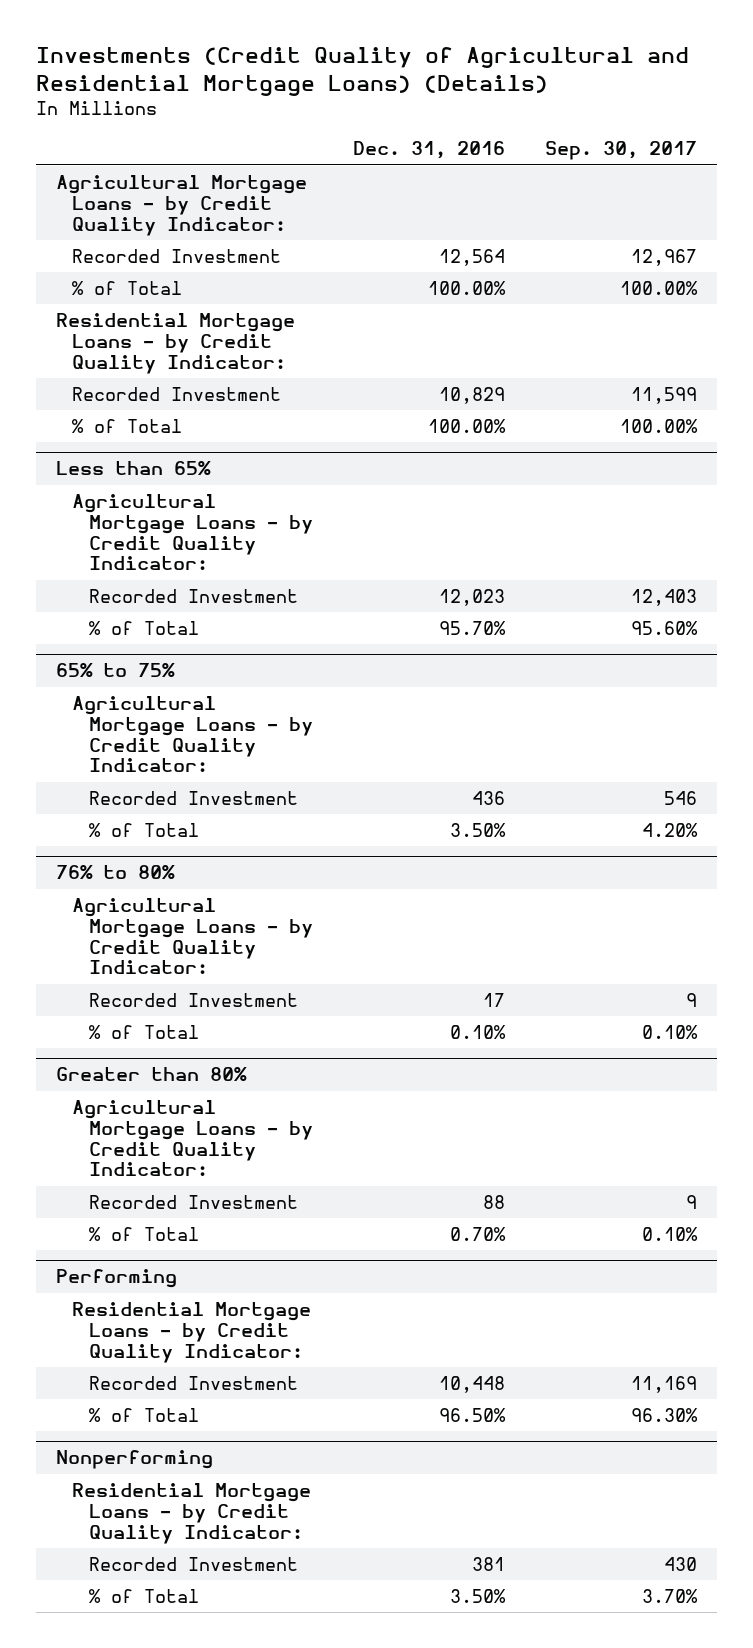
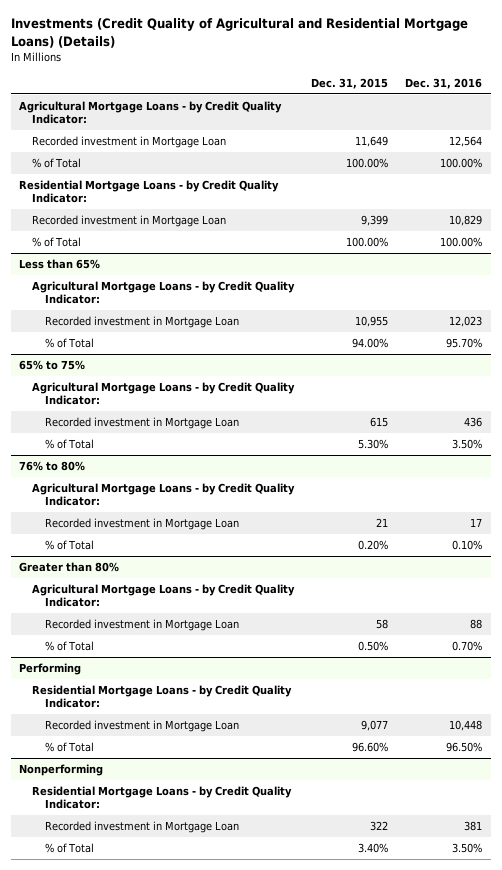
- | Dec. 31, 2016 | Sep. 30, 2017
+ | Dec. 31, 2015 | Dec. 31, 2016
- Recorded Investment | 12,564 | 12,967
+ Recorded investment in Mortgage Loan | 11,649 | 12,564
- Recorded Investment | 10,829 | 11,599
+ Recorded investment in Mortgage Loan | 9,399 | 10,829
@ Less than 65%
- Recorded Investment | 12,023 | 12,403
+ Recorded investment in Mortgage Loan | 10,955 | 12,023
@ 65% to 75%
- Recorded Investment | 436 | 546
+ Recorded investment in Mortgage Loan | 615 | 436
@ 76% to 80%
- Recorded Investment | 17 | 9
+ Recorded investment in Mortgage Loan | 21 | 17
@ Greater than 80%
- Recorded Investment | 88 | 9
+ Recorded investment in Mortgage Loan | 58 | 88
@ Performing
- Recorded Investment | 10,448 | 11,169
+ Recorded investment in Mortgage Loan | 9,077 | 10,448
@ Nonperforming
- Recorded Investment | 381 | 430
+ Recorded investment in Mortgage Loan | 322 | 381

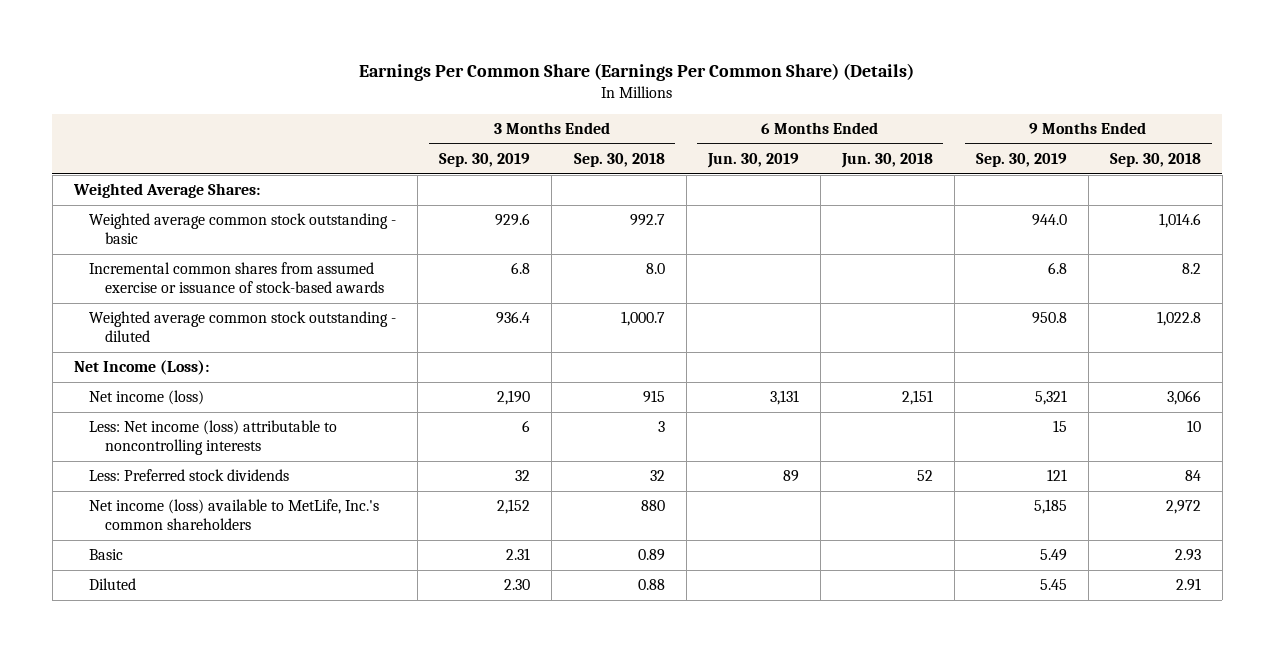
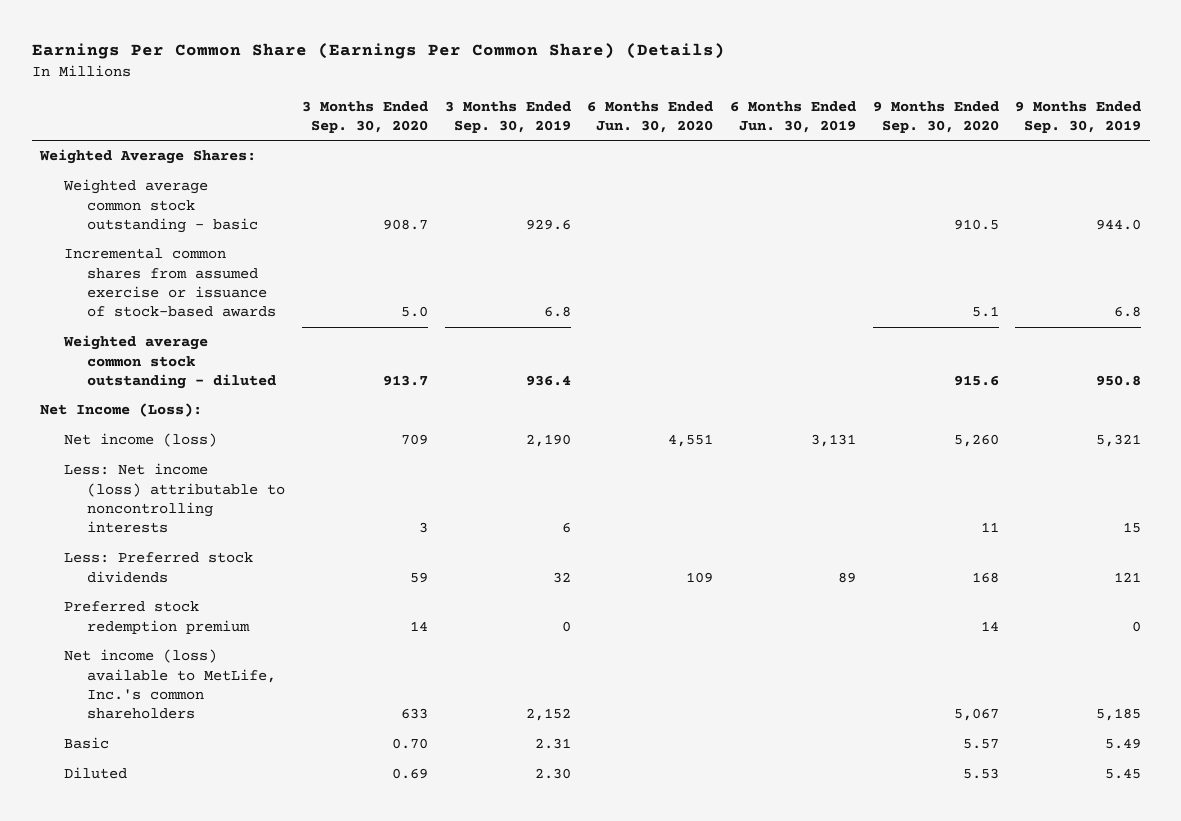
- | 3 Months Ended Sep. 30, 2019 | 3 Months Ended Sep. 30, 2018 | 6 Months Ended Jun. 30, 2019 | 6 Months Ended Jun. 30, 2018 | 9 Months Ended Sep. 30, 2019 | 9 Months Ended Sep. 30, 2018
+ | 3 Months Ended Sep. 30, 2020 | 3 Months Ended Sep. 30, 2019 | 6 Months Ended Jun. 30, 2020 | 6 Months Ended Jun. 30, 2019 | 9 Months Ended Sep. 30, 2020 | 9 Months Ended Sep. 30, 2019
+ Preferred stock redemption premium | 14 | 0 | | | 14 | 0

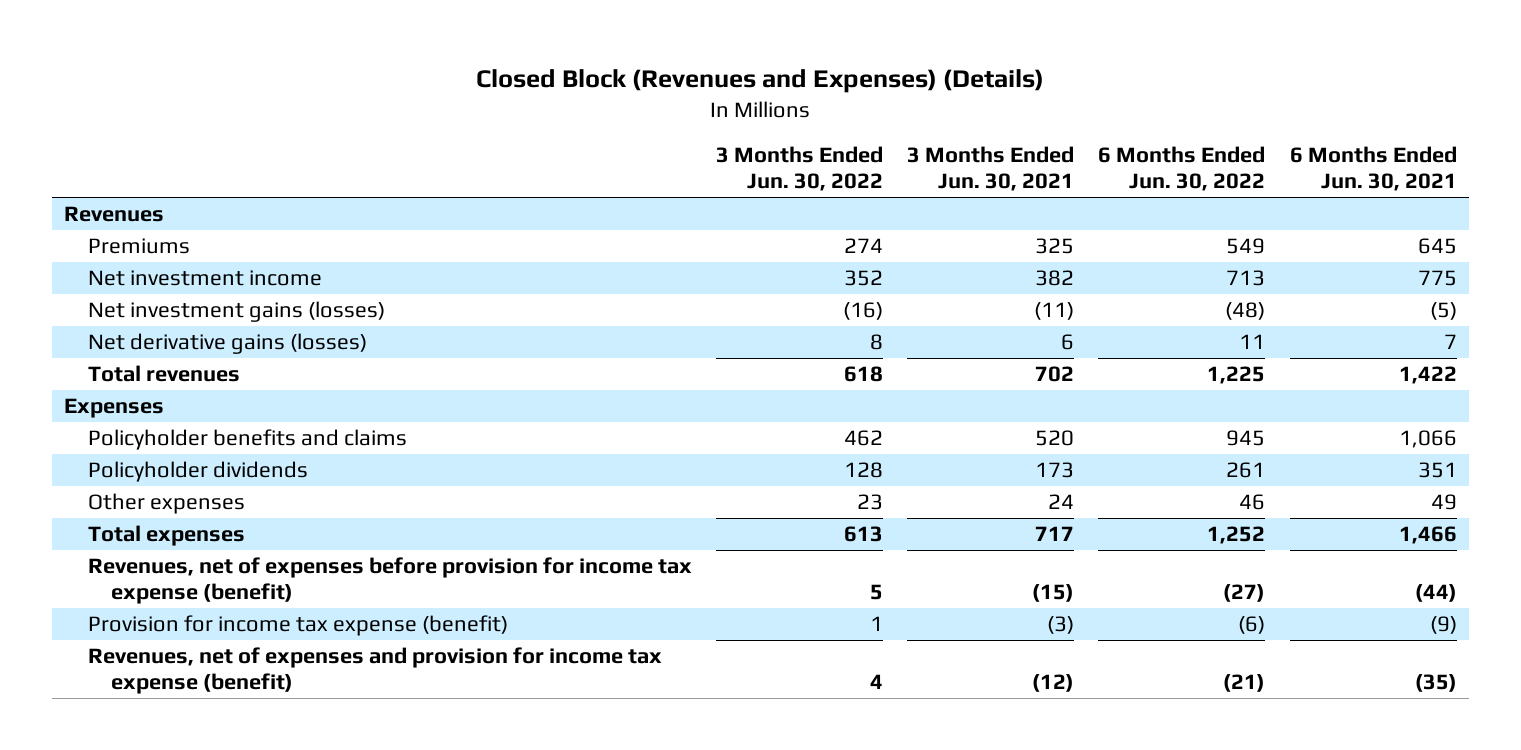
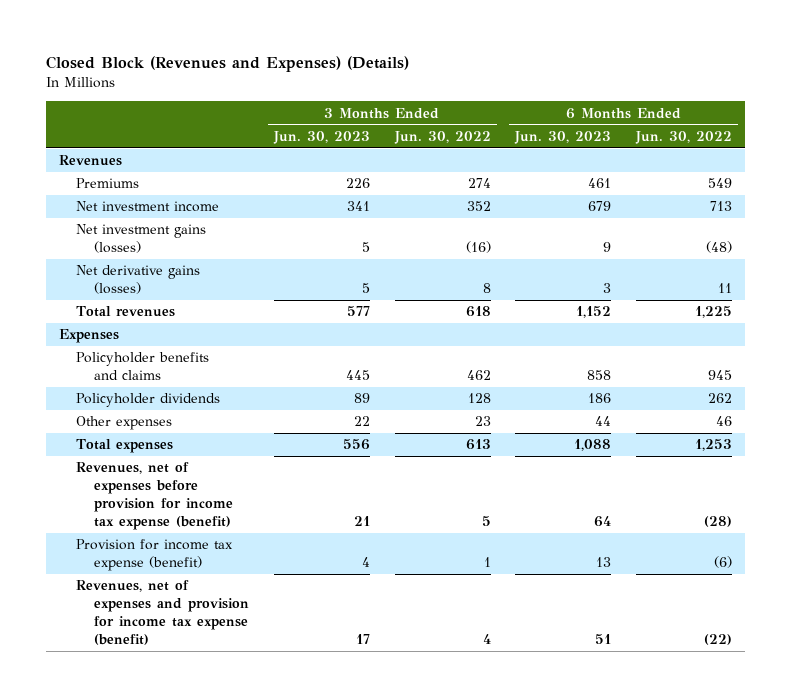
- | 3 Months Ended Jun. 30, 2022 | 3 Months Ended Jun. 30, 2021 | 6 Months Ended Jun. 30, 2022 | 6 Months Ended Jun. 30, 2021
+ | 3 Months Ended Jun. 30, 2023 | 3 Months Ended Jun. 30, 2022 | 6 Months Ended Jun. 30, 2023 | 6 Months Ended Jun. 30, 2022
- Policyholder dividends | 128 | 173 | 261 | 351
+ Policyholder dividends | 89 | 128 | 186 | 262
- Total expenses | 613 | 717 | 1,252 | 1,466
- Revenues, net of expenses before provision for income tax expense (benefit) | 5 | (15) | (27) | (44)
+ Total expenses | 556 | 613 | 1,088 | 1,253
+ Revenues, net of expenses before provision for income tax expense (benefit) | 21 | 5 | 64 | (28)
- Revenues, net of expenses and provision for income tax expense (benefit) | 4 | (12) | (21) | (35)
+ Revenues, net of expenses and provision for income tax expense (benefit) | 17 | 4 | 51 | (22)

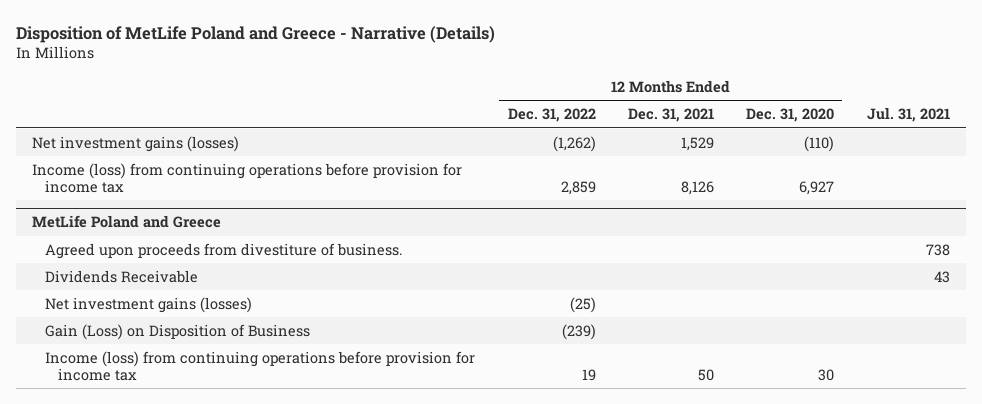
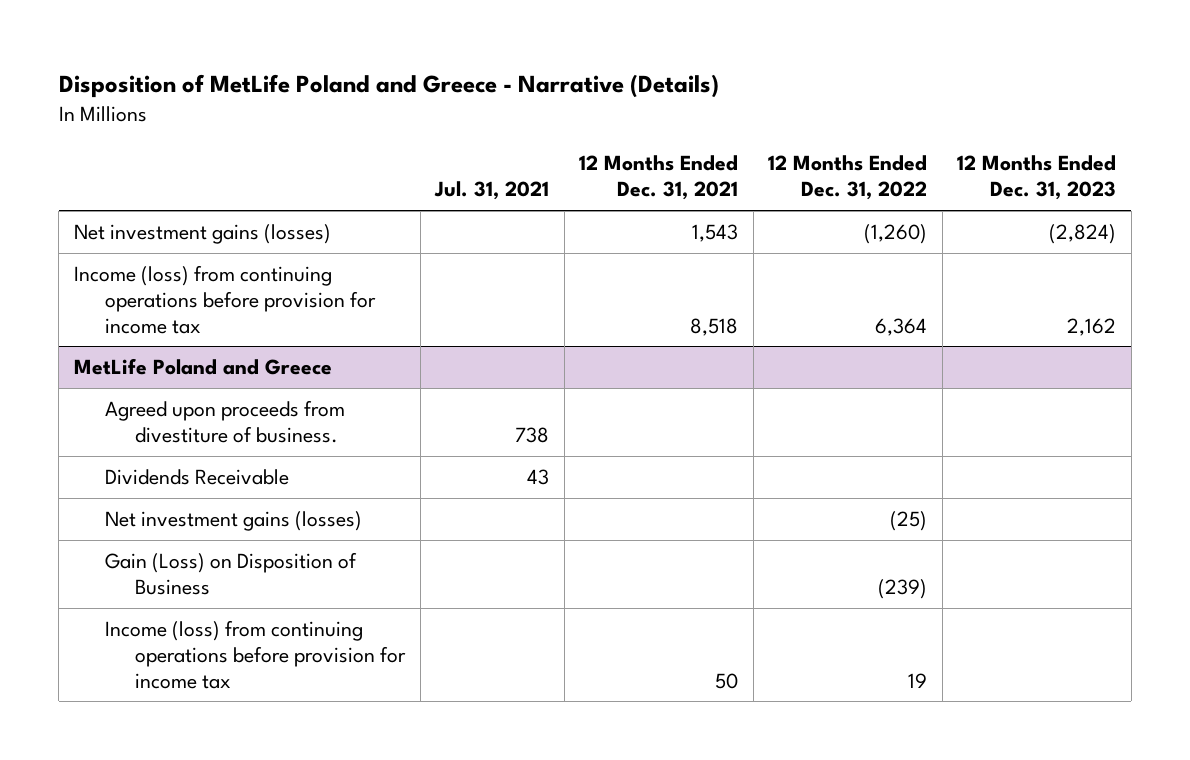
- | 12 Months Ended Dec. 31, 2022 | 12 Months Ended Dec. 31, 2021 | 12 Months Ended Dec. 31, 2020 | Jul. 31, 2021
+ | Jul. 31, 2021 | 12 Months Ended Dec. 31, 2021 | 12 Months Ended Dec. 31, 2022 | 12 Months Ended Dec. 31, 2023
- Net investment gains (losses) | (1,262) | 1,529 | (110) |
- Income (loss) from continuing operations before provision for income tax | 2,859 | 8,126 | 6,927 |
+ Net investment gains (losses) | | 1,543 | (1,260) | (2,824)
+ Income (loss) from continuing operations before provision for income tax | | 8,518 | 6,364 | 2,162

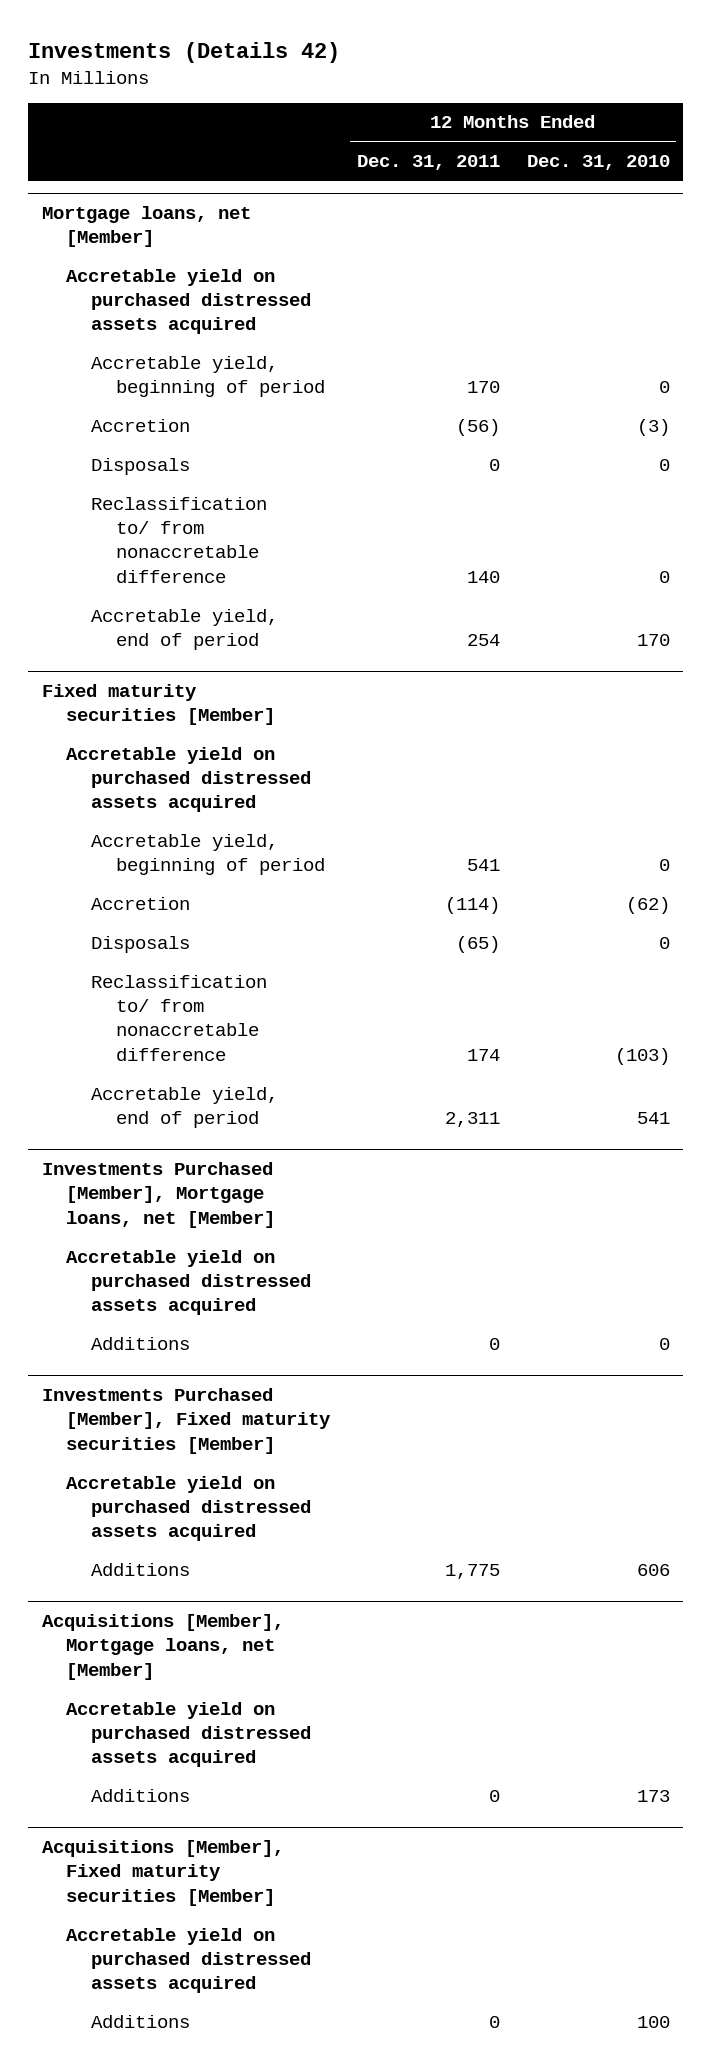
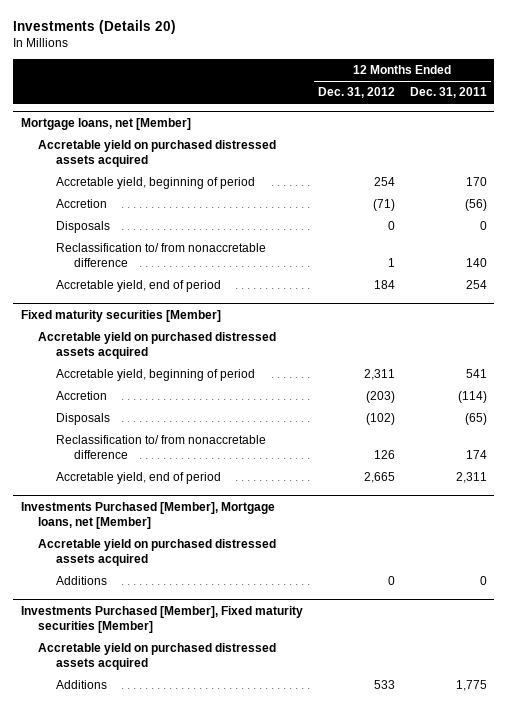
- Investments (Details 42)
+ Investments (Details 20)
- | 12 Months Ended Dec. 31, 2011 | 12 Months Ended Dec. 31, 2010
+ | 12 Months Ended Dec. 31, 2012 | 12 Months Ended Dec. 31, 2011
- Acquisitions [Member], Mortgage loans, net [Member]
- Accretable yield on purchased distressed assets acquired
- Additions | 0 | 173
- Acquisitions [Member], Fixed maturity securities [Member]
- Accretable yield on purchased distressed assets acquired
- Additions | 0 | 100

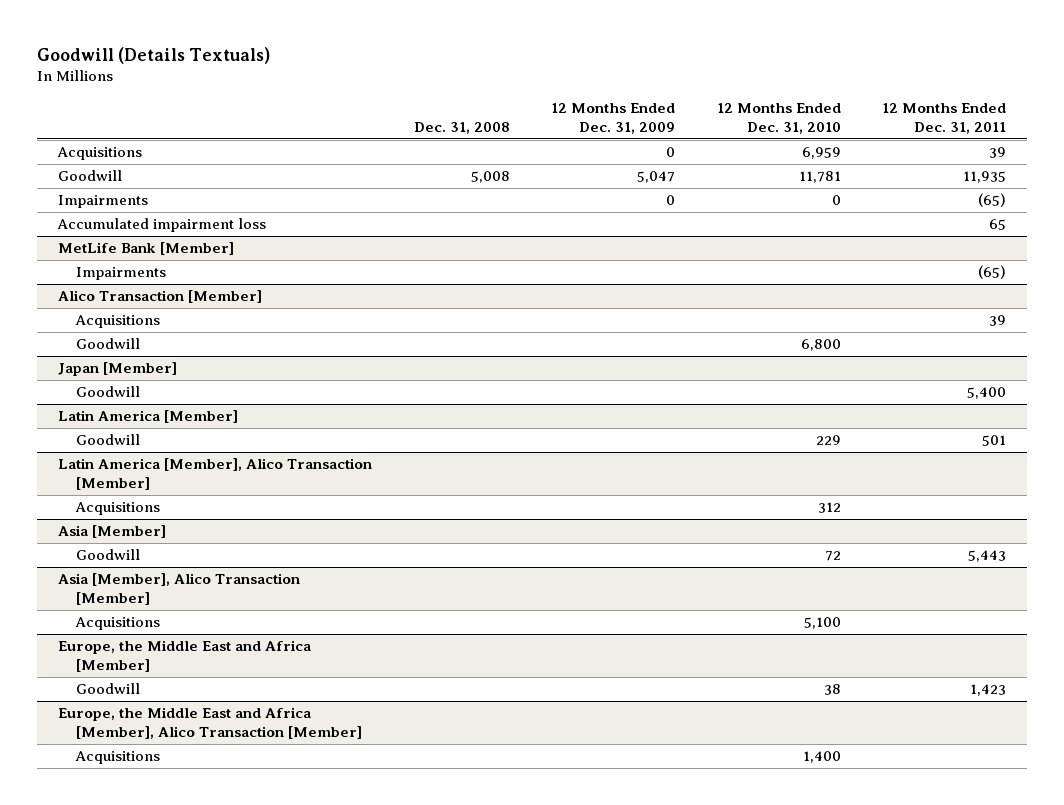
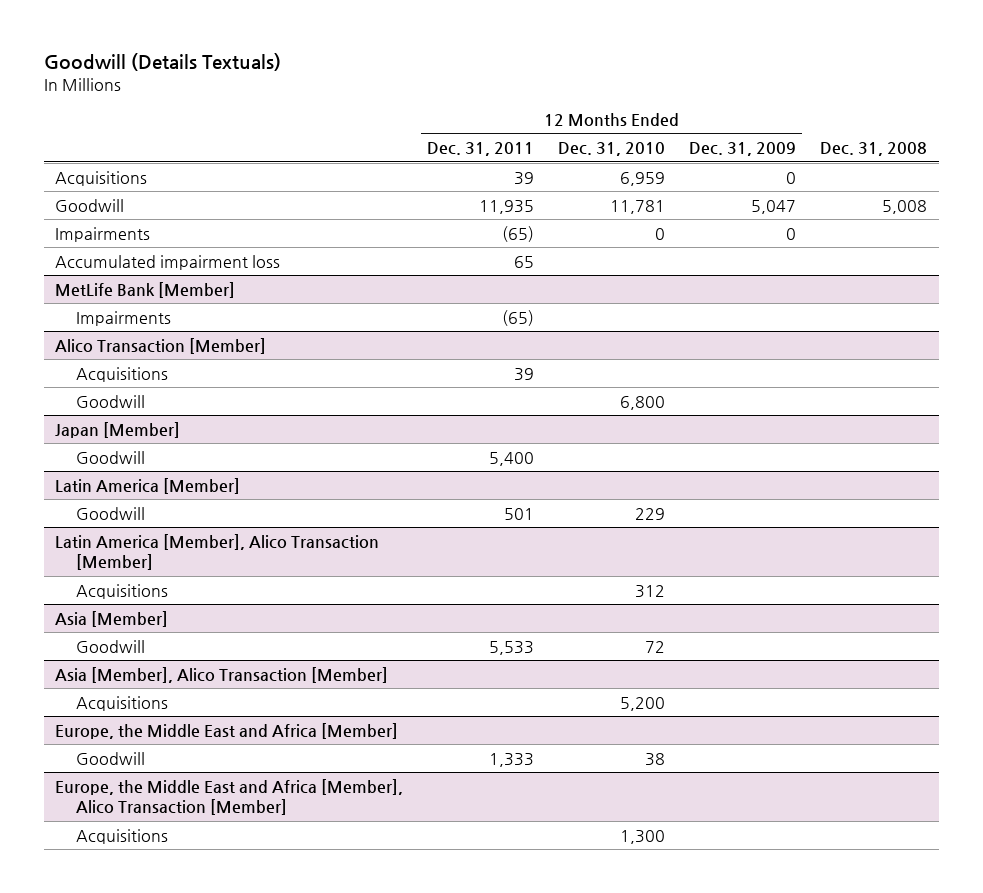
- | Dec. 31, 2008 | 12 Months Ended Dec. 31, 2009 | 12 Months Ended Dec. 31, 2010 | 12 Months Ended Dec. 31, 2011
+ | 12 Months Ended Dec. 31, 2011 | 12 Months Ended Dec. 31, 2010 | 12 Months Ended Dec. 31, 2009 | Dec. 31, 2008
@ Asia [Member]
- Goodwill | | | 72 | 5,443
+ Goodwill | 5,533 | 72 | |
@ Asia [Member], Alico Transaction [Member]
- Acquisitions | | | 5,100 |
+ Acquisitions | | 5,200 | |
@ Europe, the Middle East and Africa [Member]
- Goodwill | | | 38 | 1,423
+ Goodwill | 1,333 | 38 | |
@ Europe, the Middle East and Africa [Member], Alico Transaction [Member]
- Acquisitions | | | 1,400 |
+ Acquisitions | | 1,300 | |

